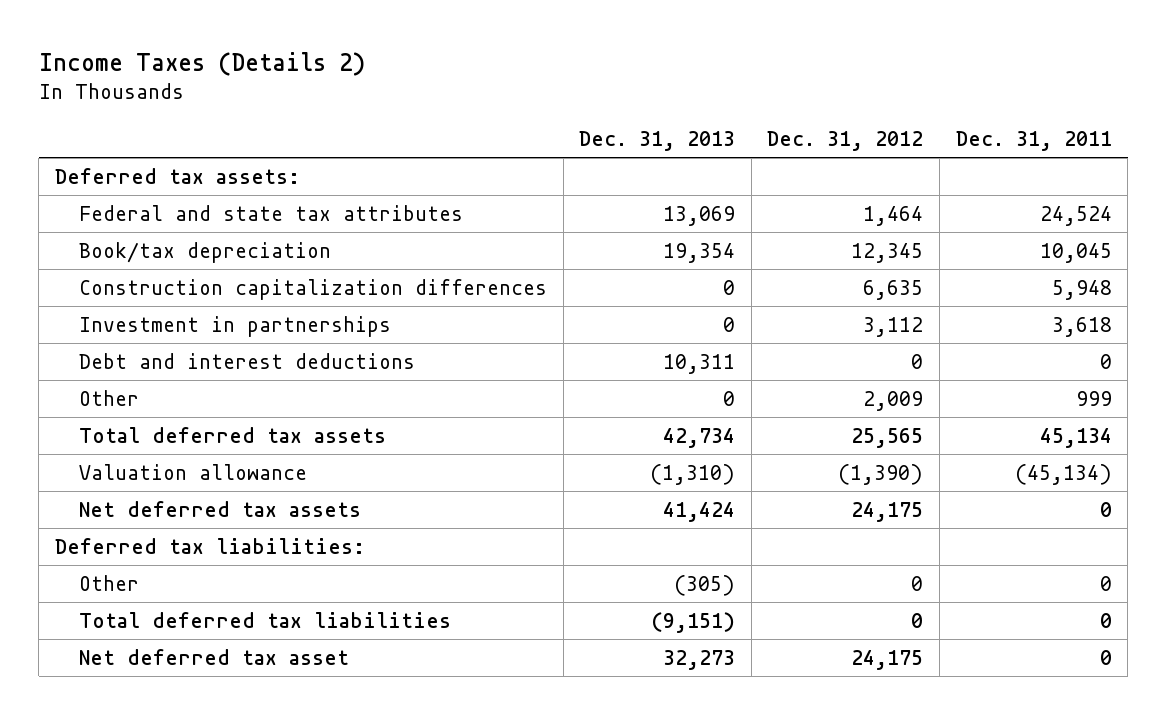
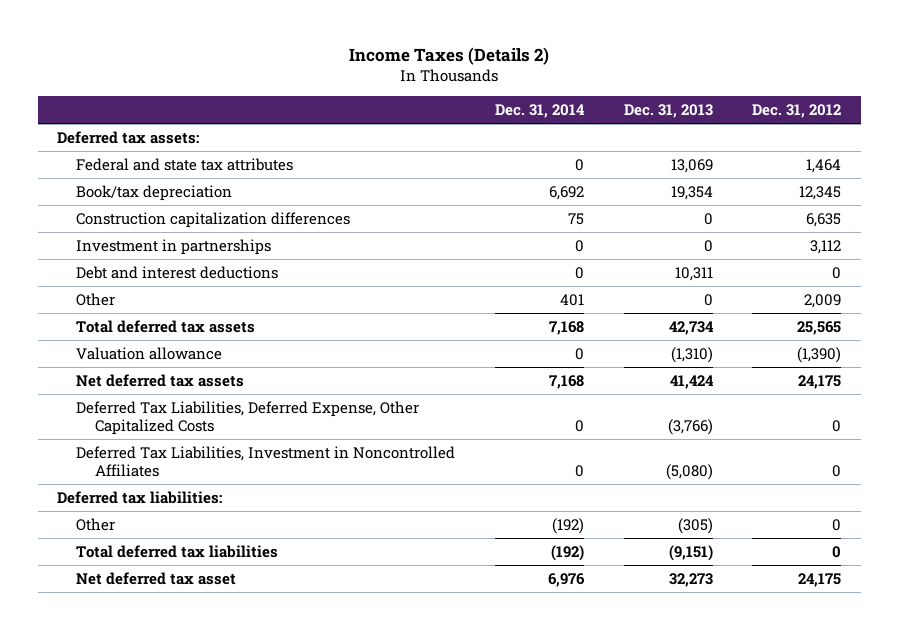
- | Dec. 31, 2013 | Dec. 31, 2012 | Dec. 31, 2011
+ | Dec. 31, 2014 | Dec. 31, 2013 | Dec. 31, 2012
+ Deferred Tax Liabilities, Deferred Expense, Other Capitalized Costs | 0 | (3,766) | 0
+ Deferred Tax Liabilities, Investment in Noncontrolled Affiliates | 0 | (5,080) | 0

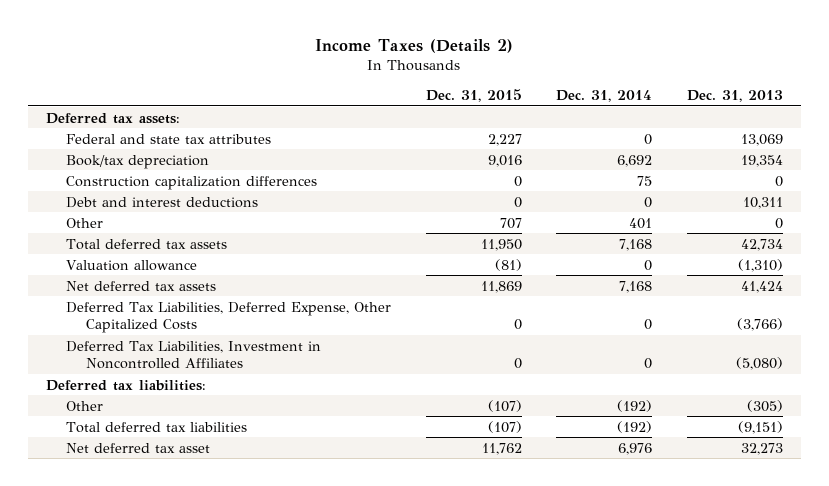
- | Dec. 31, 2014 | Dec. 31, 2013 | Dec. 31, 2012
+ | Dec. 31, 2015 | Dec. 31, 2014 | Dec. 31, 2013
- Investment in partnerships | 0 | 0 | 3,112

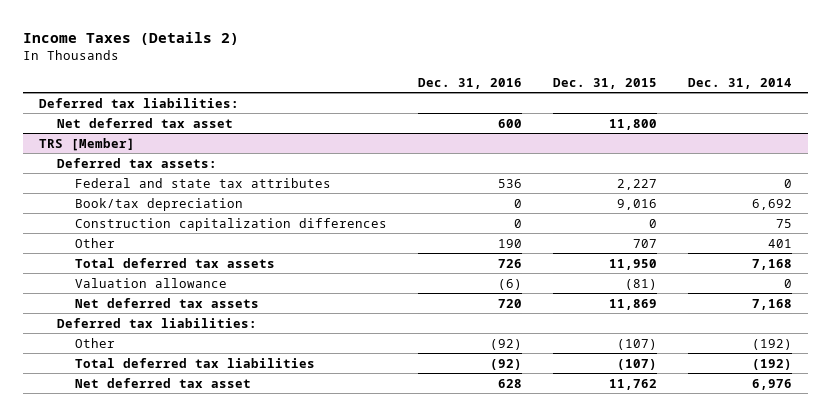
- | Dec. 31, 2015 | Dec. 31, 2014 | Dec. 31, 2013
+ | Dec. 31, 2016 | Dec. 31, 2015 | Dec. 31, 2014
+ Deferred tax liabilities:
+ Net deferred tax asset | 600 | 11,800 |
+ TRS [Member]
- Debt and interest deductions | 0 | 0 | 10,311
- Deferred Tax Liabilities, Deferred Expense, Other Capitalized Costs | 0 | 0 | (3,766)
- Deferred Tax Liabilities, Investment in Noncontrolled Affiliates | 0 | 0 | (5,080)

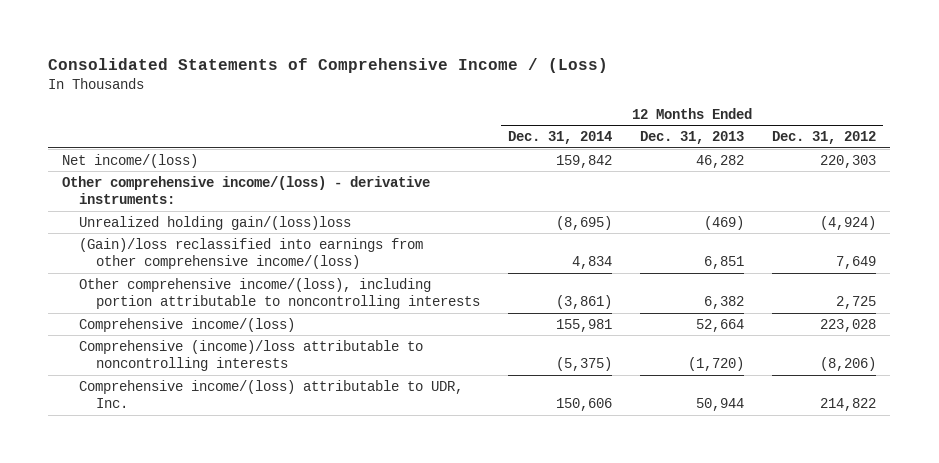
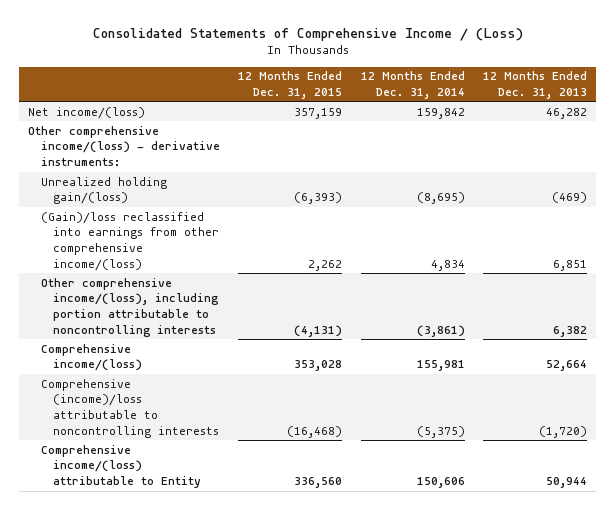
- | 12 Months Ended Dec. 31, 2014 | 12 Months Ended Dec. 31, 2013 | 12 Months Ended Dec. 31, 2012
+ | 12 Months Ended Dec. 31, 2015 | 12 Months Ended Dec. 31, 2014 | 12 Months Ended Dec. 31, 2013
- Unrealized holding gain/(loss)loss | (8,695) | (469) | (4,924)
+ Unrealized holding gain/(loss) | (6,393) | (8,695) | (469)
- Comprehensive income/(loss) attributable to UDR, Inc. | 150,606 | 50,944 | 214,822
+ Comprehensive income/(loss) attributable to Entity | 336,560 | 150,606 | 50,944

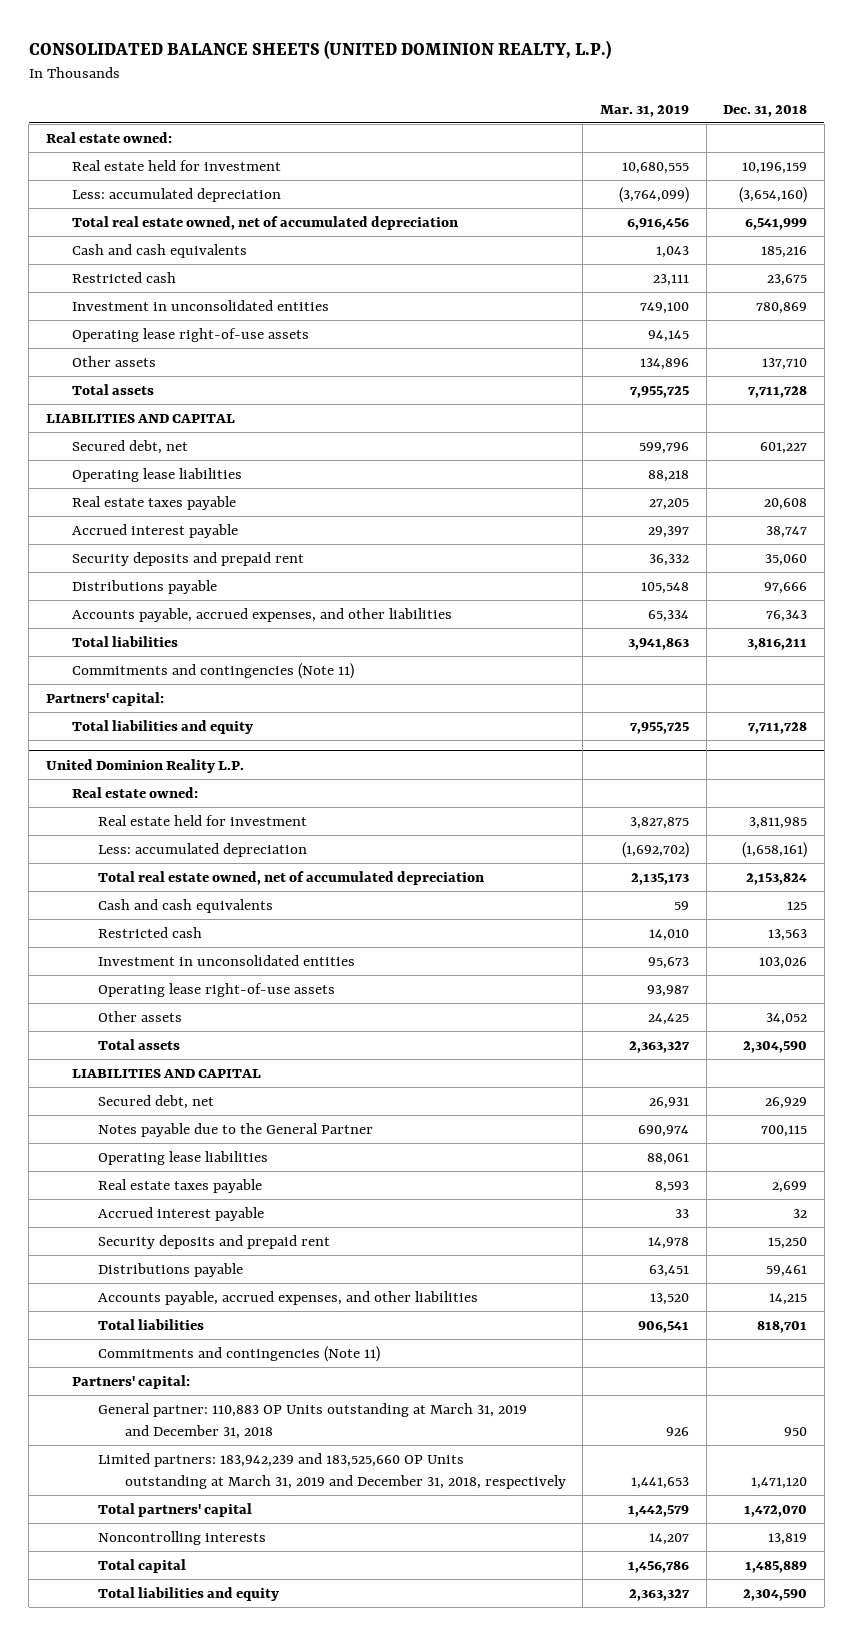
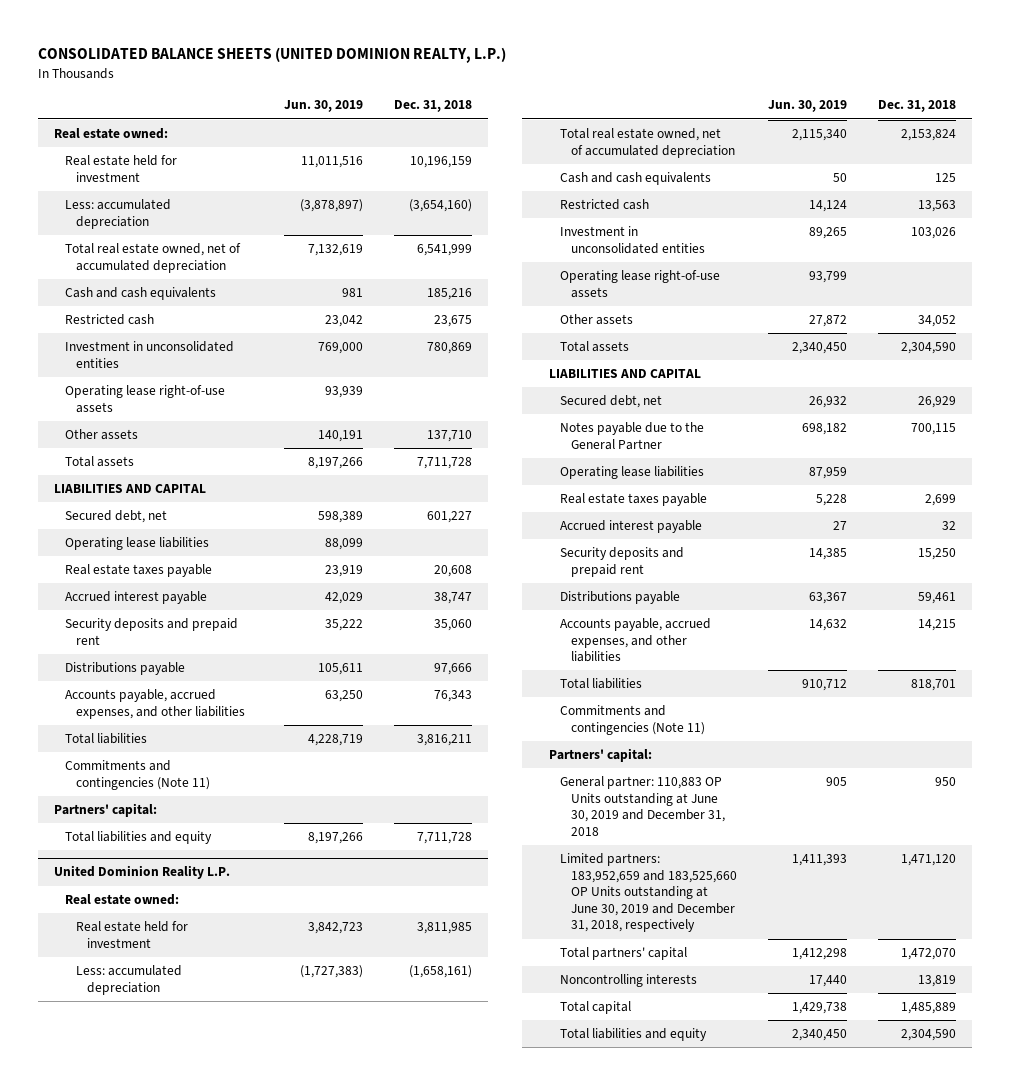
- | Mar. 31, 2019 | Dec. 31, 2018
+ | Jun. 30, 2019 | Dec. 31, 2018
@ United Dominion Reality L.P.
- General partner: 110,883 OP Units outstanding at March 31, 2019 and December 31, 2018 | 926 | 950
- Limited partners: 183,942,239 and 183,525,660 OP Units outstanding at March 31, 2019 and December 31, 2018, respectively | 1,441,653 | 1,471,120
+ General partner: 110,883 OP Units outstanding at June 30, 2019 and December 31, 2018 | 905 | 950
+ Limited partners: 183,952,659 and 183,525,660 OP Units outstanding at June 30, 2019 and December 31, 2018, respectively | 1,411,393 | 1,471,120

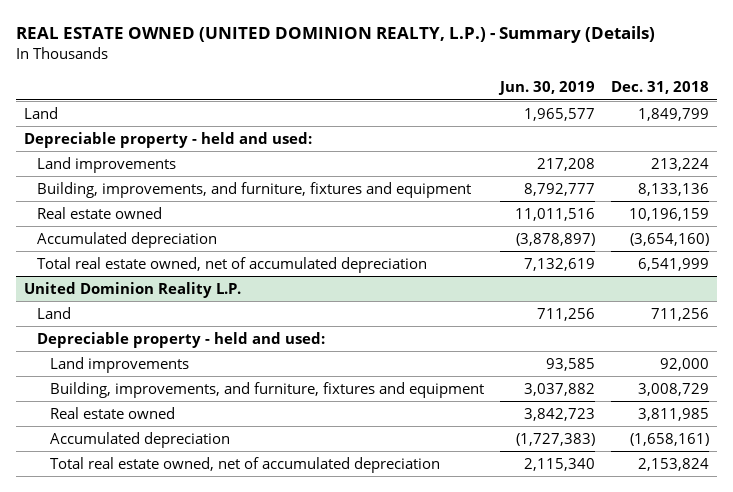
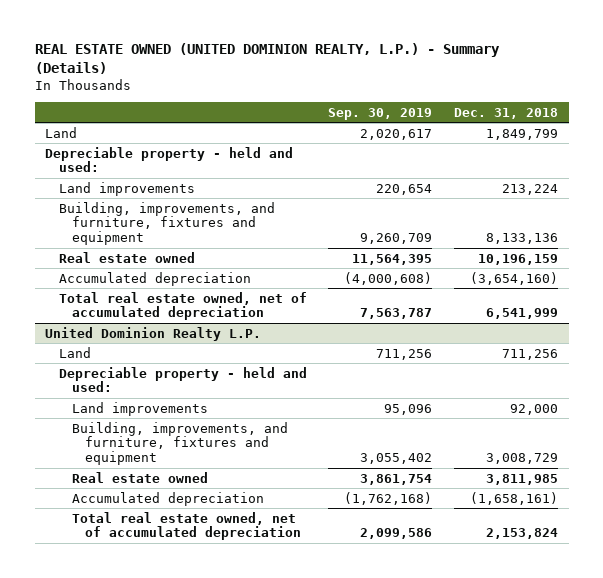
- | Jun. 30, 2019 | Dec. 31, 2018
+ | Sep. 30, 2019 | Dec. 31, 2018
- United Dominion Reality L.P.
+ United Dominion Realty L.P.

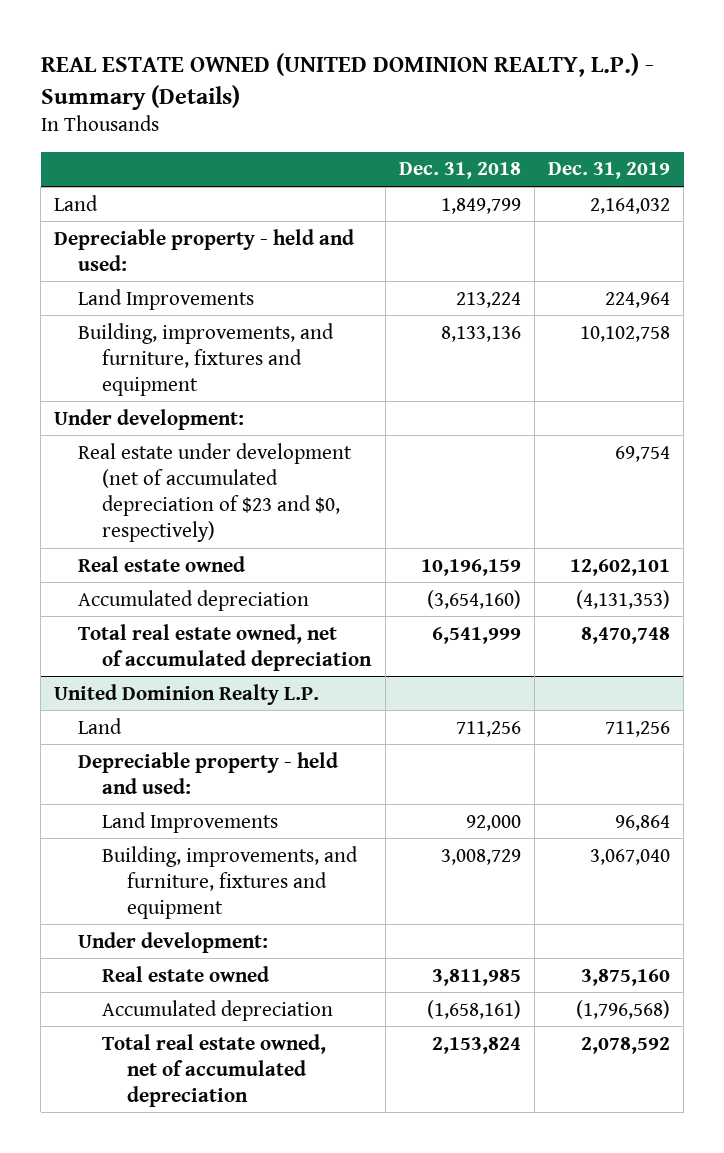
- | Sep. 30, 2019 | Dec. 31, 2018
+ | Dec. 31, 2018 | Dec. 31, 2019
- Land improvements | 220,654 | 213,224
+ Land Improvements | 213,224 | 224,964
+ Under development:
+ Real estate under development (net of accumulated depreciation of $23 and $0, respectively) | | 69,754
@ United Dominion Realty L.P.
- Land improvements | 95,096 | 92,000
+ Land Improvements | 92,000 | 96,864
+ Under development:

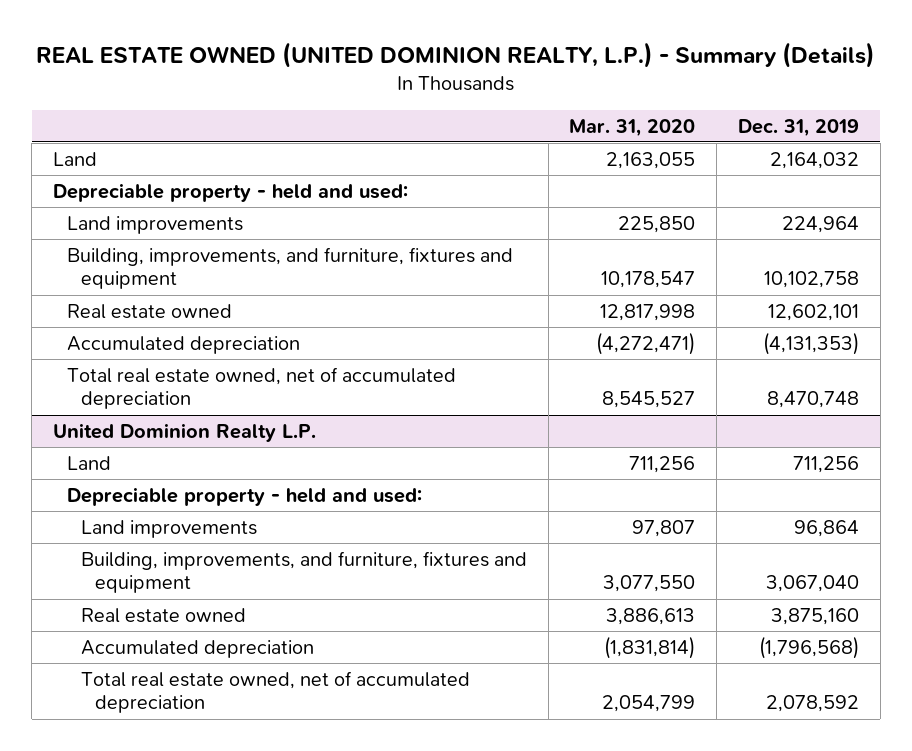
- | Dec. 31, 2018 | Dec. 31, 2019
+ | Mar. 31, 2020 | Dec. 31, 2019
- Land Improvements | 213,224 | 224,964
+ Land improvements | 225,850 | 224,964
- Under development:
- Real estate under development (net of accumulated depreciation of $23 and $0, respectively) | | 69,754
@ United Dominion Realty L.P.
- Land Improvements | 92,000 | 96,864
+ Land improvements | 97,807 | 96,864
- Under development:

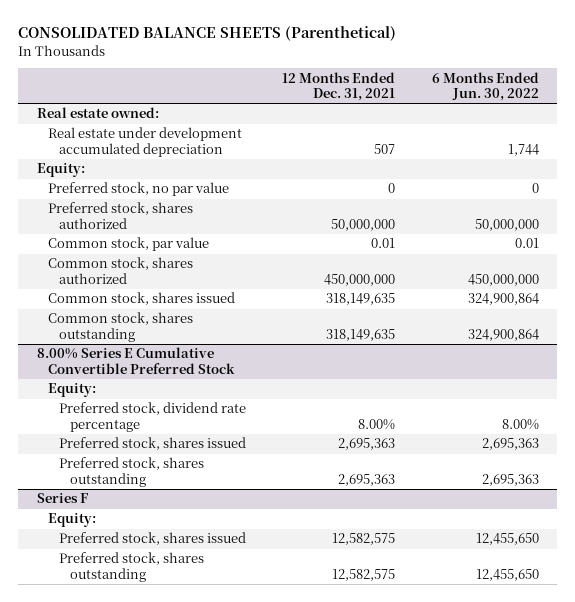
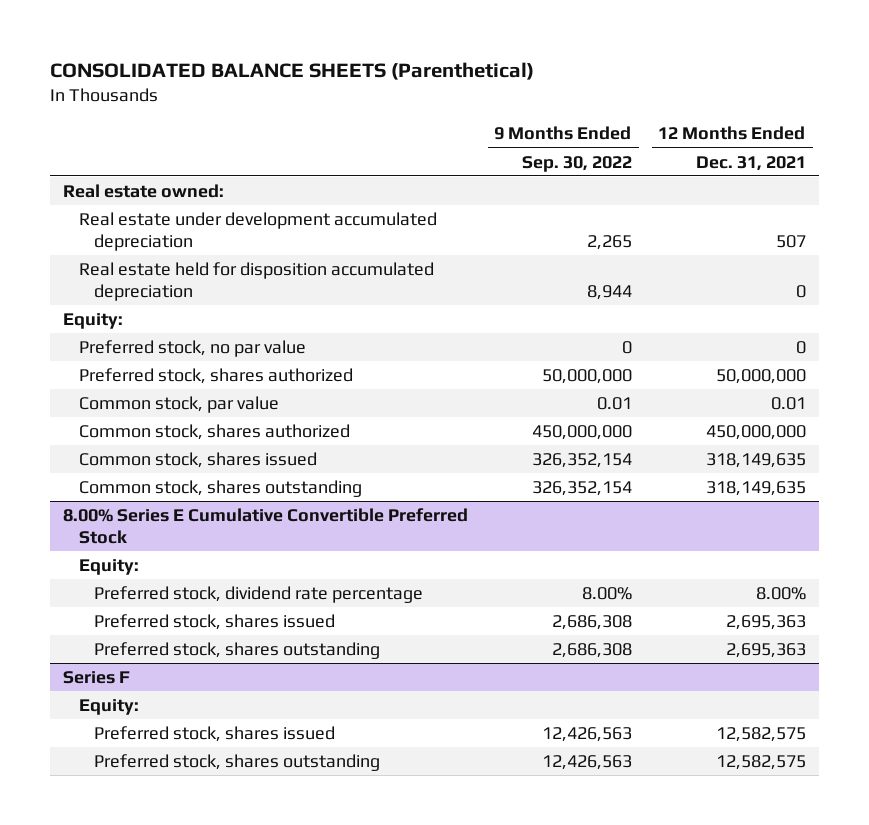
- | 12 Months Ended Dec. 31, 2021 | 6 Months Ended Jun. 30, 2022
+ | 9 Months Ended Sep. 30, 2022 | 12 Months Ended Dec. 31, 2021
+ Real estate held for disposition accumulated depreciation | 8,944 | 0

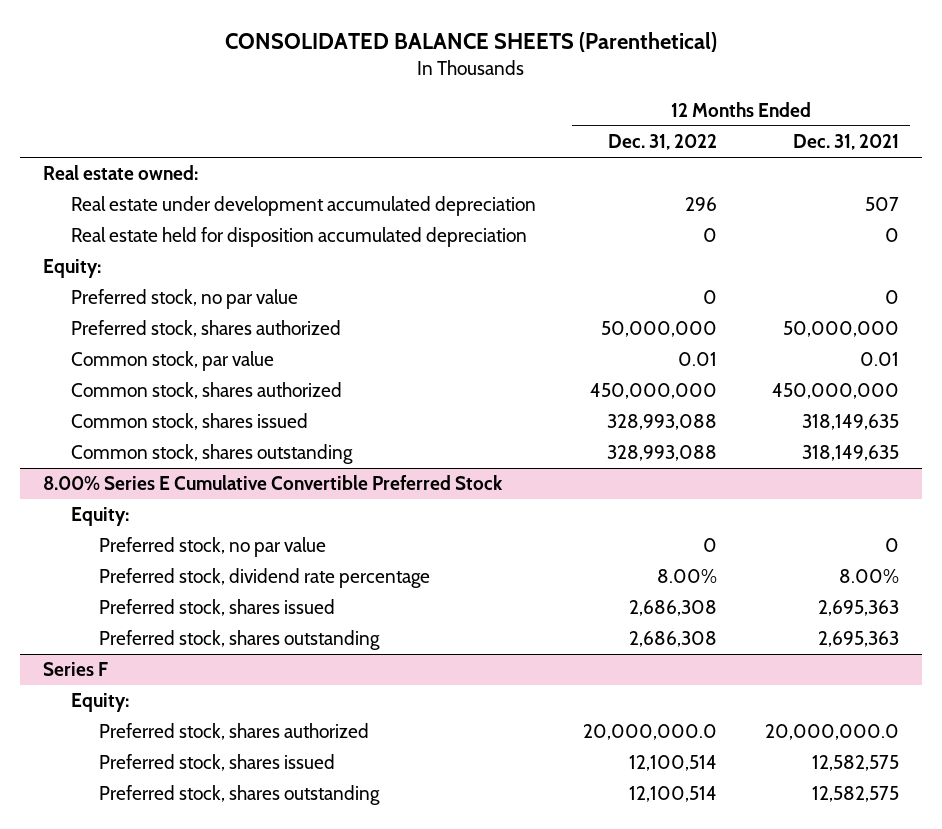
- | 9 Months Ended Sep. 30, 2022 | 12 Months Ended Dec. 31, 2021
+ | 12 Months Ended Dec. 31, 2022 | 12 Months Ended Dec. 31, 2021
@ 8.00% Series E Cumulative Convertible Preferred Stock
+ Preferred stock, no par value | 0 | 0
@ Series F
+ Preferred stock, shares authorized | 20,000,000.0 | 20,000,000.0

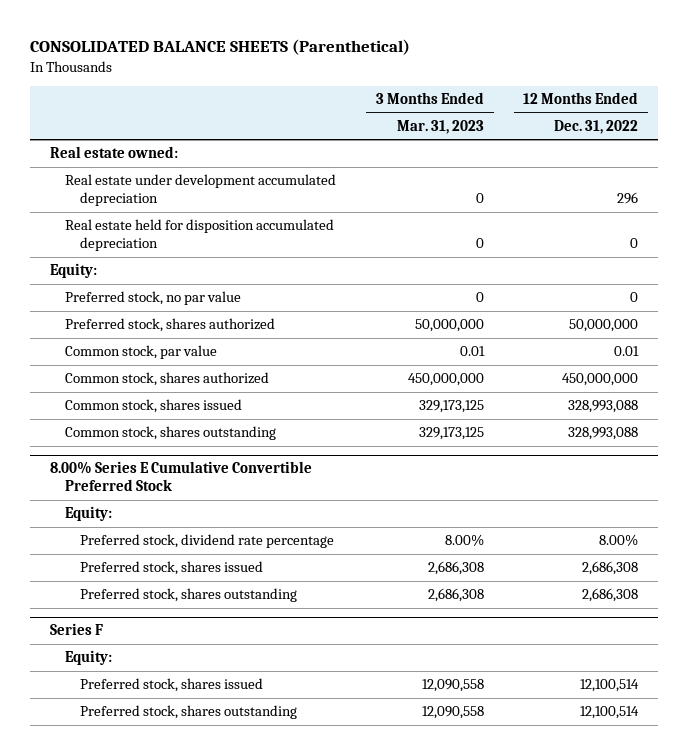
- | 12 Months Ended Dec. 31, 2022 | 12 Months Ended Dec. 31, 2021
+ | 3 Months Ended Mar. 31, 2023 | 12 Months Ended Dec. 31, 2022
@ 8.00% Series E Cumulative Convertible Preferred Stock
- Preferred stock, no par value | 0 | 0
@ Series F
- Preferred stock, shares authorized | 20,000,000.0 | 20,000,000.0

